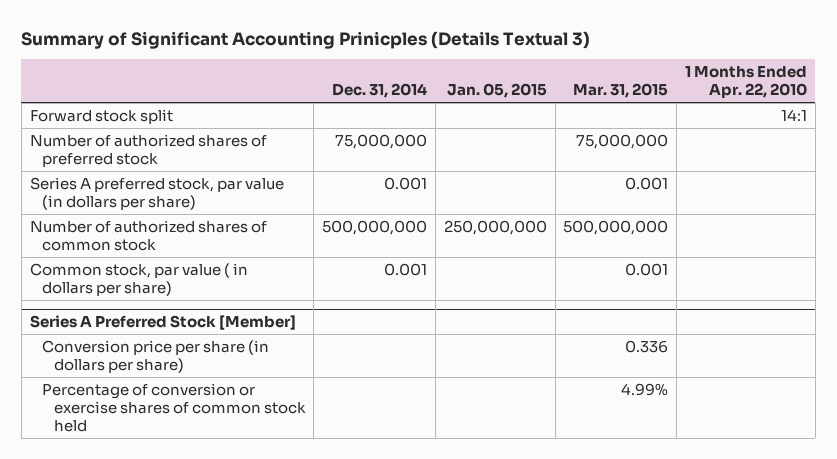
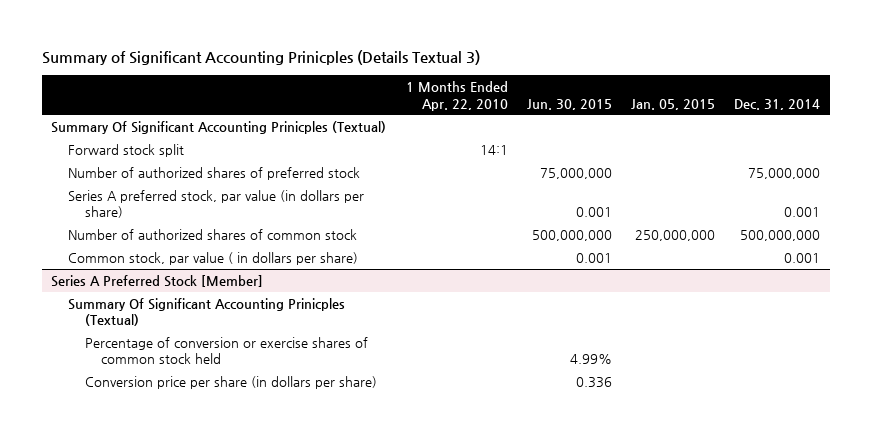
- | Dec. 31, 2014 | Jan. 05, 2015 | Mar. 31, 2015 | 1 Months Ended Apr. 22, 2010
+ | 1 Months Ended Apr. 22, 2010 | Jun. 30, 2015 | Jan. 05, 2015 | Dec. 31, 2014
+ Summary Of Significant Accounting Prinicples (Textual)
@ Series A Preferred Stock [Member]
+ Summary Of Significant Accounting Prinicples (Textual)
moved down: Conversion price per share (in dollars per share) | | 0.336 | |

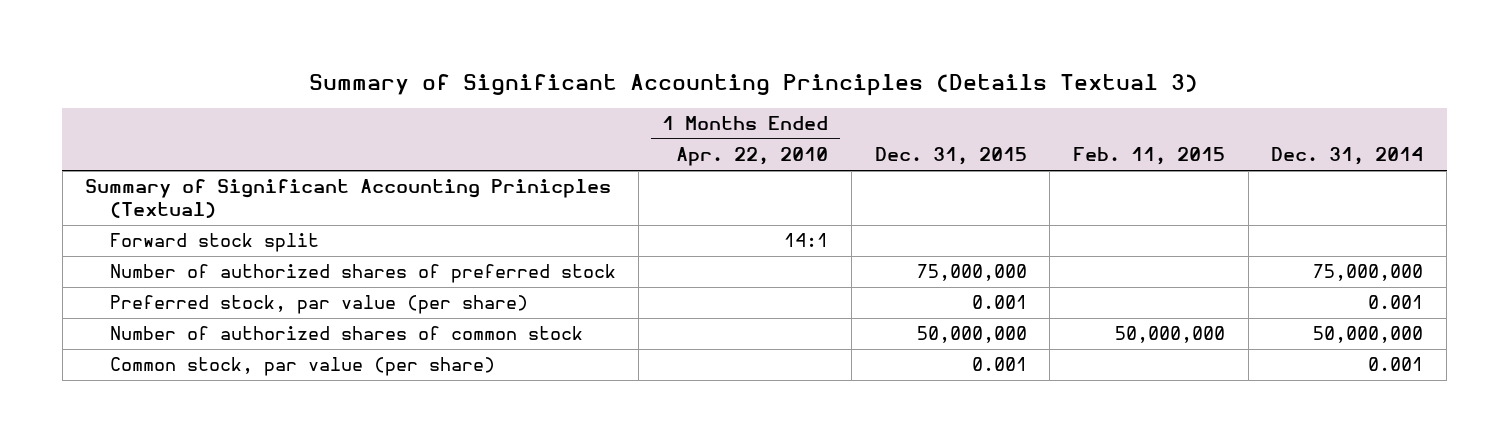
- Summary of Significant Accounting Prinicples (Details Textual 3)
+ Summary of Significant Accounting Principles (Details Textual 3)
- | 1 Months Ended Apr. 22, 2010 | Jun. 30, 2015 | Jan. 05, 2015 | Dec. 31, 2014
+ | 1 Months Ended Apr. 22, 2010 | Dec. 31, 2015 | Feb. 11, 2015 | Dec. 31, 2014
- Summary Of Significant Accounting Prinicples (Textual)
+ Summary of Significant Accounting Prinicples (Textual)
- Series A preferred stock, par value (in dollars per share) | | 0.001 | | 0.001
- Number of authorized shares of common stock | | 500,000,000 | 250,000,000 | 500,000,000
- Common stock, par value ( in dollars per share) | | 0.001 | | 0.001
- Series A Preferred Stock [Member]
- Summary Of Significant Accounting Prinicples (Textual)
- Percentage of conversion or exercise shares of common stock held | | 4.99% | |
- Conversion price per share (in dollars per share) | | 0.336 | |
+ Preferred stock, par value (per share) | | 0.001 | | 0.001
+ Number of authorized shares of common stock | | 50,000,000 | 50,000,000 | 50,000,000
+ Common stock, par value (per share) | | 0.001 | | 0.001

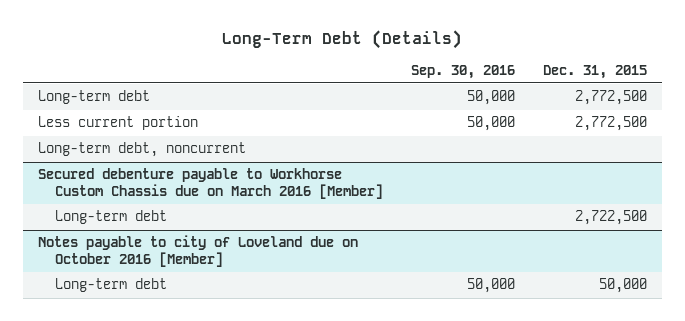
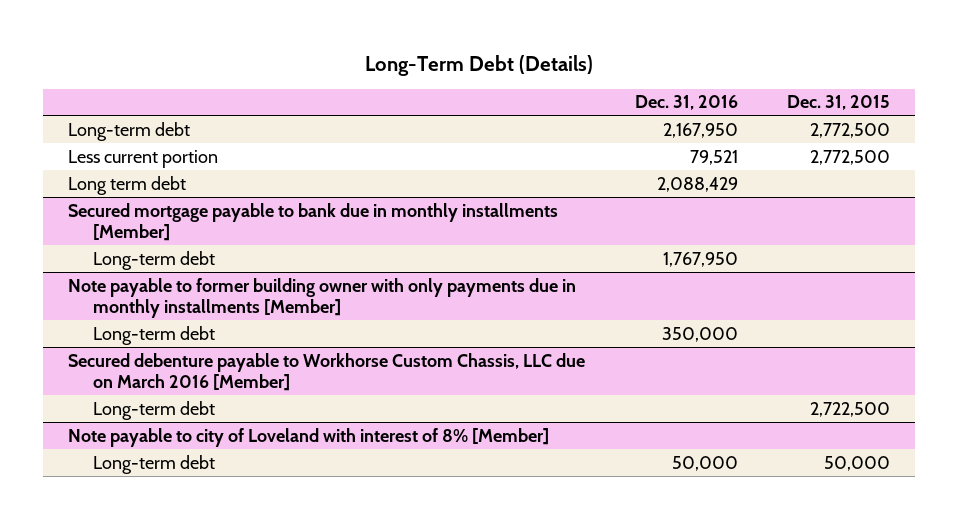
- | Sep. 30, 2016 | Dec. 31, 2015
+ | Dec. 31, 2016 | Dec. 31, 2015
- Long-term debt, noncurrent
- Secured debenture payable to Workhorse Custom Chassis due on March 2016 [Member]
+ Long term debt | 2,088,429 |
+ Secured mortgage payable to bank due in monthly installments [Member]
+ Long-term debt | 1,767,950 |
+ Note payable to former building owner with only payments due in monthly installments [Member]
+ Long-term debt | 350,000 |
+ Secured debenture payable to Workhorse Custom Chassis, LLC due on March 2016 [Member]
- Notes payable to city of Loveland due on October 2016 [Member]
+ Note payable to city of Loveland with interest of 8% [Member]

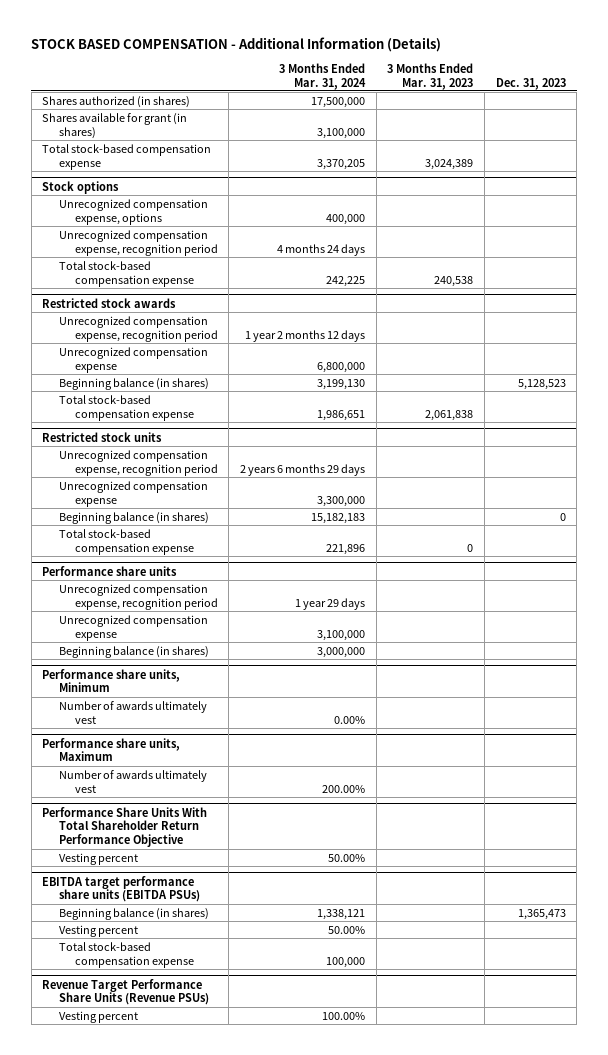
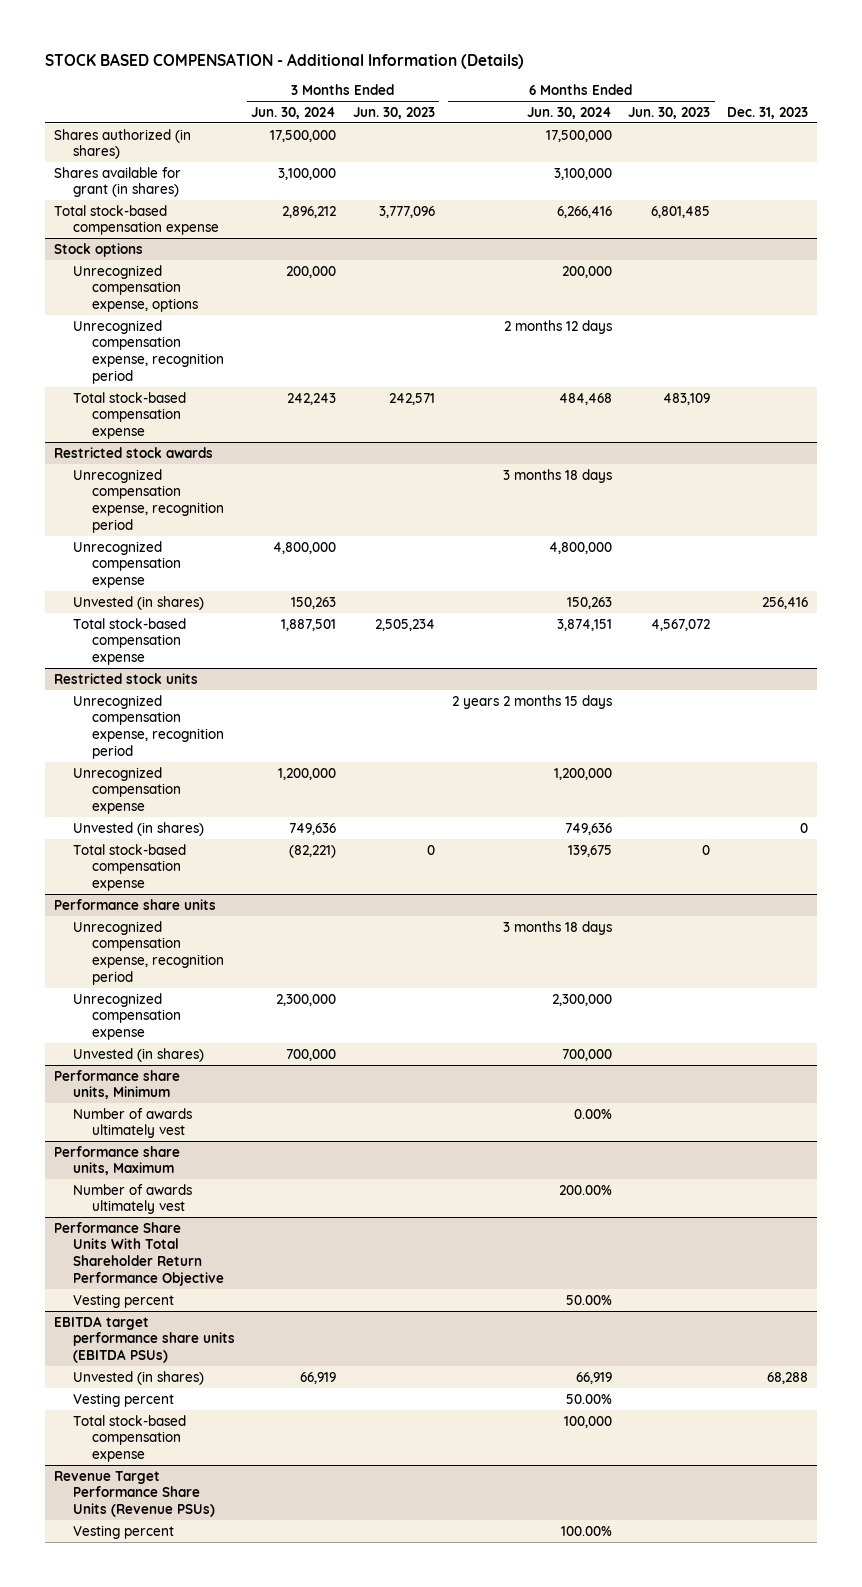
- | 3 Months Ended Mar. 31, 2024 | 3 Months Ended Mar. 31, 2023 | Dec. 31, 2023
+ | 3 Months Ended Jun. 30, 2024 | 3 Months Ended Jun. 30, 2023 | 6 Months Ended Jun. 30, 2024 | 6 Months Ended Jun. 30, 2023 | Dec. 31, 2023
@ Restricted stock awards
- Beginning balance (in shares) | 3,199,130 | | 5,128,523
+ Unvested (in shares) | 150,263 | | 150,263 | | 256,416
@ Restricted stock units
- Beginning balance (in shares) | 15,182,183 | | 0
+ Unvested (in shares) | 749,636 | | 749,636 | | 0
@ Performance share units
- Beginning balance (in shares) | 3,000,000 | |
+ Unvested (in shares) | 700,000 | | 700,000 | |
@ EBITDA target performance share units (EBITDA PSUs)
- Beginning balance (in shares) | 1,338,121 | | 1,365,473
+ Unvested (in shares) | 66,919 | | 66,919 | | 68,288

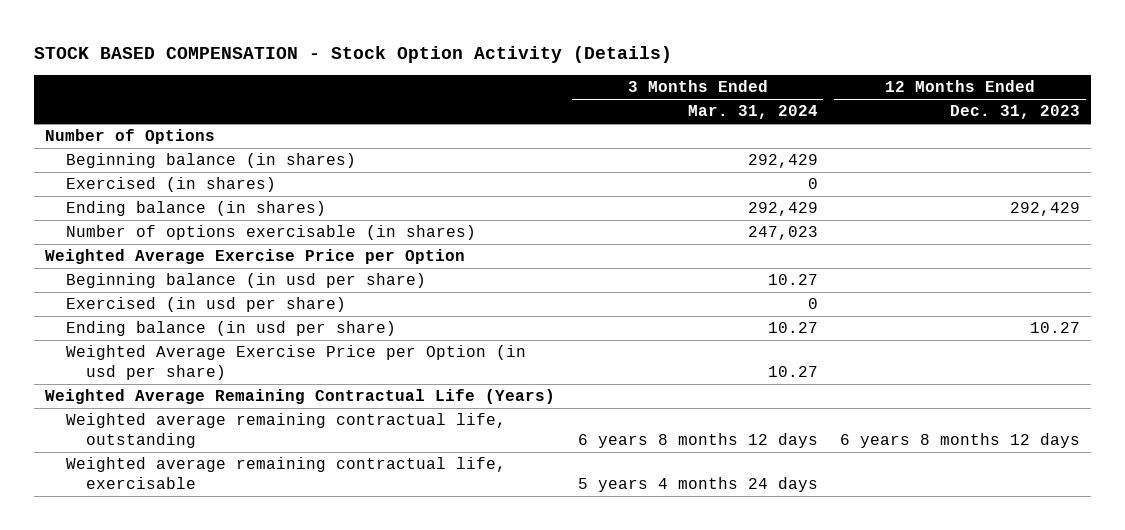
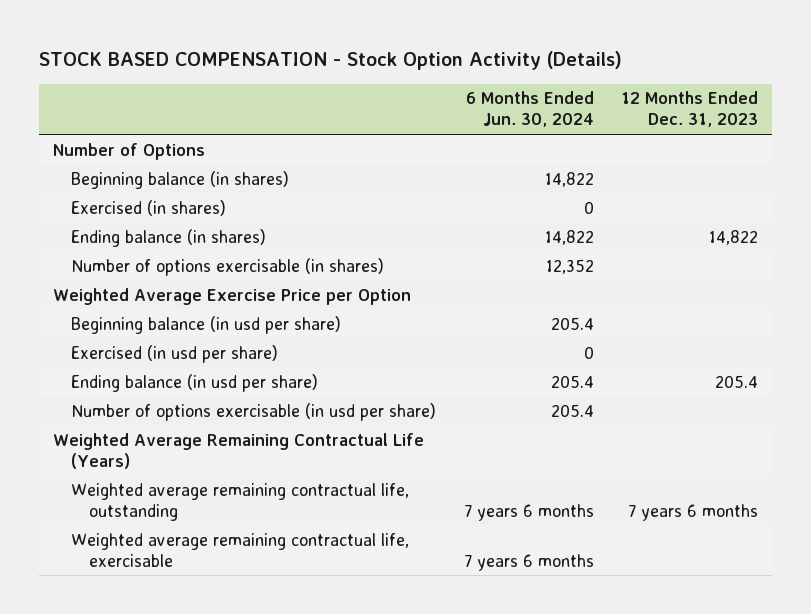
- | 3 Months Ended Mar. 31, 2024 | 12 Months Ended Dec. 31, 2023
+ | 6 Months Ended Jun. 30, 2024 | 12 Months Ended Dec. 31, 2023
- Ending balance (in shares) | 292,429 | 292,429
+ Ending balance (in shares) | 14,822 | 14,822
- Ending balance (in usd per share) | 10.27 | 10.27
- Weighted Average Exercise Price per Option (in usd per share) | 10.27 |
+ Ending balance (in usd per share) | 205.4 | 205.4
+ Number of options exercisable (in usd per share) | 205.4 |
- Weighted average remaining contractual life, outstanding | 6 years 8 months 12 days | 6 years 8 months 12 days
+ Weighted average remaining contractual life, outstanding | 7 years 6 months | 7 years 6 months

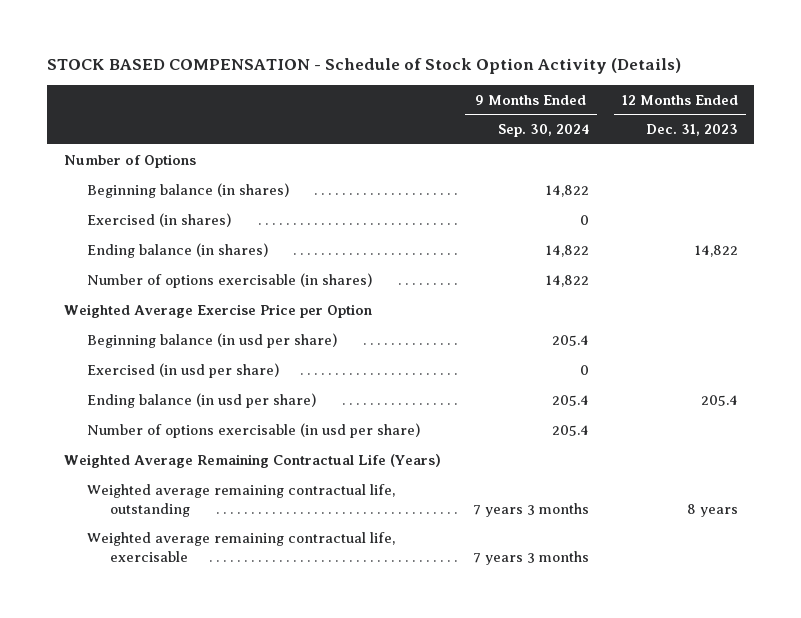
- STOCK BASED COMPENSATION - Stock Option Activity (Details)
+ STOCK BASED COMPENSATION - Schedule of Stock Option Activity (Details)
- | 6 Months Ended Jun. 30, 2024 | 12 Months Ended Dec. 31, 2023
+ | 9 Months Ended Sep. 30, 2024 | 12 Months Ended Dec. 31, 2023
- Weighted average remaining contractual life, outstanding | 7 years 6 months | 7 years 6 months
+ Weighted average remaining contractual life, outstanding | 7 years 3 months | 8 years

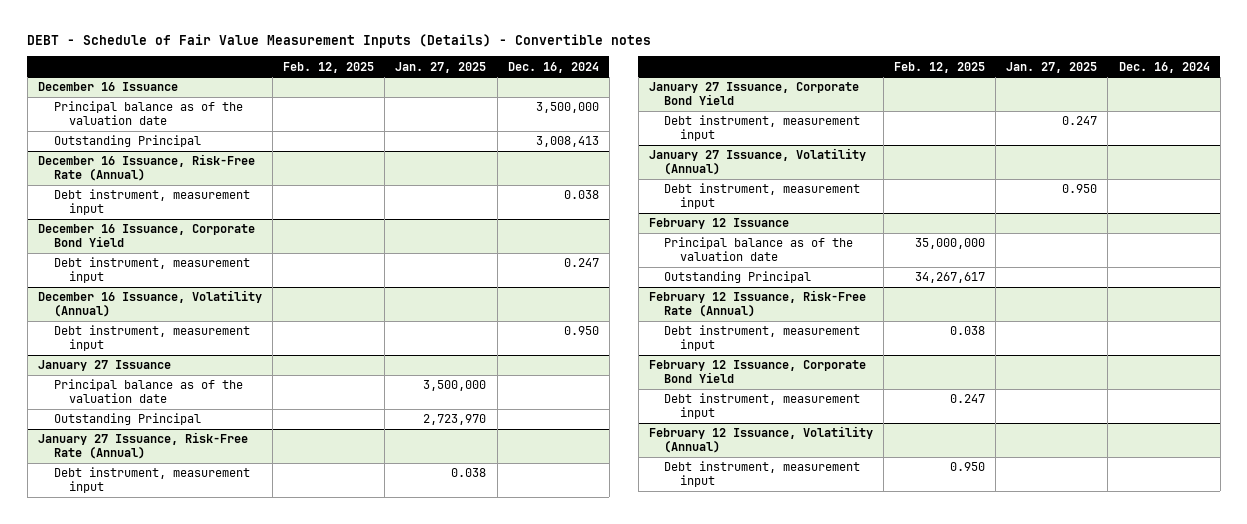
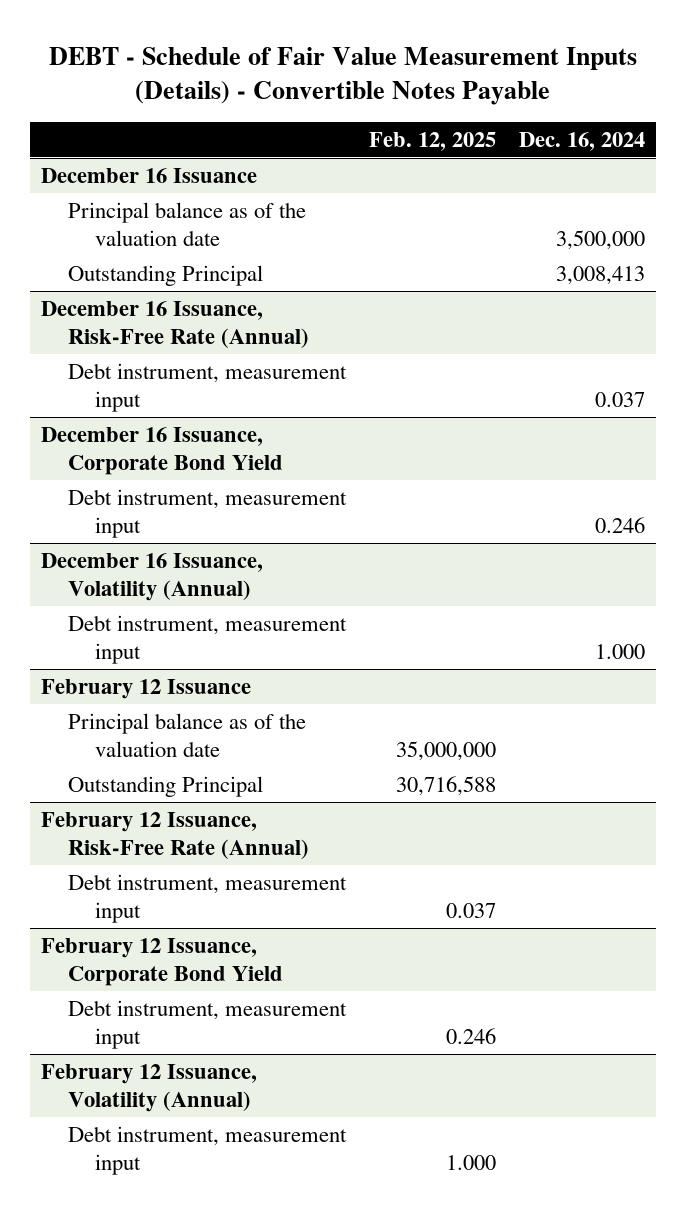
- DEBT - Schedule of Fair Value Measurement Inputs (Details) - Convertible notes
+ DEBT - Schedule of Fair Value Measurement Inputs (Details) - Convertible Notes Payable
- | Feb. 12, 2025 | Jan. 27, 2025 | Dec. 16, 2024
+ | Feb. 12, 2025 | Dec. 16, 2024
@ December 16 Issuance, Risk-Free Rate (Annual)
- Debt instrument, measurement input | | | 0.038
+ Debt instrument, measurement input | | 0.037
@ December 16 Issuance, Corporate Bond Yield
- Debt instrument, measurement input | | | 0.247
+ Debt instrument, measurement input | | 0.246
@ December 16 Issuance, Volatility (Annual)
- Debt instrument, measurement input | | | 0.950
- January 27 Issuance
- Principal balance as of the valuation date | | 3,500,000 |
- Outstanding Principal | | 2,723,970 |
- January 27 Issuance, Risk-Free Rate (Annual)
- Debt instrument, measurement input | | 0.038 |
- January 27 Issuance, Corporate Bond Yield
- Debt instrument, measurement input | | 0.247 |
- January 27 Issuance, Volatility (Annual)
- Debt instrument, measurement input | | 0.950 |
@ December 16 Issuance, Volatility (Annual)
+ Debt instrument, measurement input | | 1.000
@ February 12 Issuance
- Outstanding Principal | 34,267,617 | |
+ Outstanding Principal | 30,716,588 |
@ February 12 Issuance, Risk-Free Rate (Annual)
- Debt instrument, measurement input | 0.038 | |
+ Debt instrument, measurement input | 0.037 |
@ February 12 Issuance, Corporate Bond Yield
- Debt instrument, measurement input | 0.247 | |
+ Debt instrument, measurement input | 0.246 |
@ February 12 Issuance, Volatility (Annual)
- Debt instrument, measurement input | 0.950 | |
+ Debt instrument, measurement input | 1.000 |

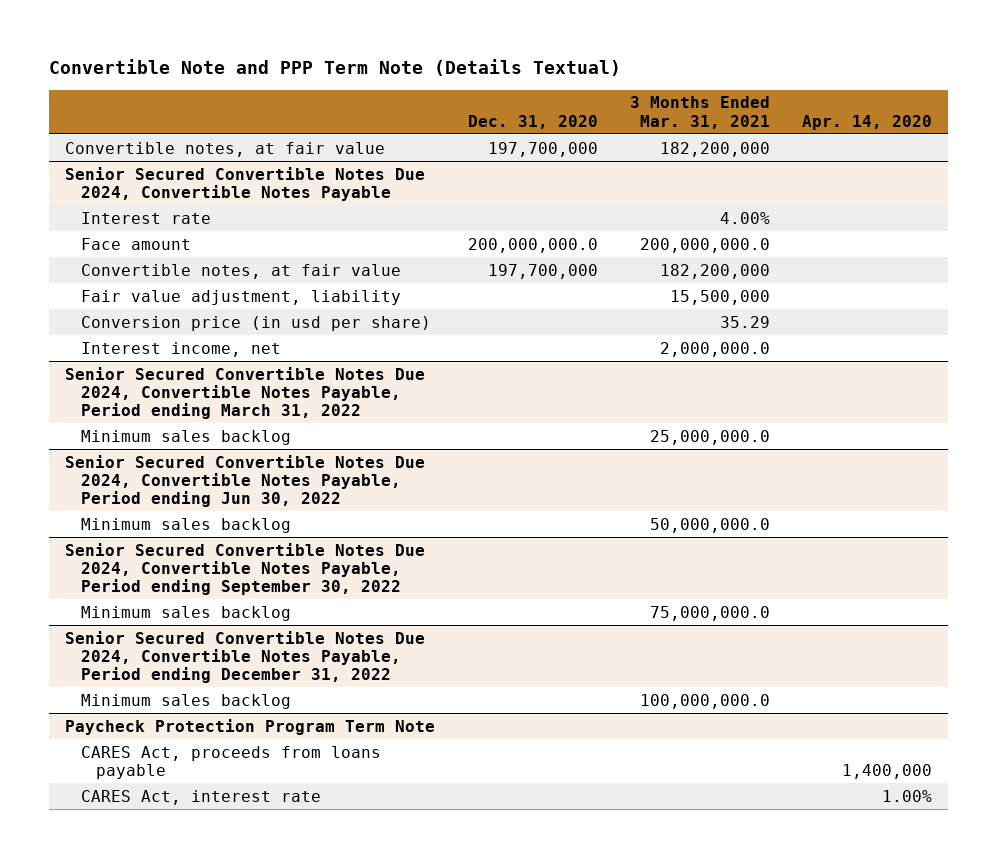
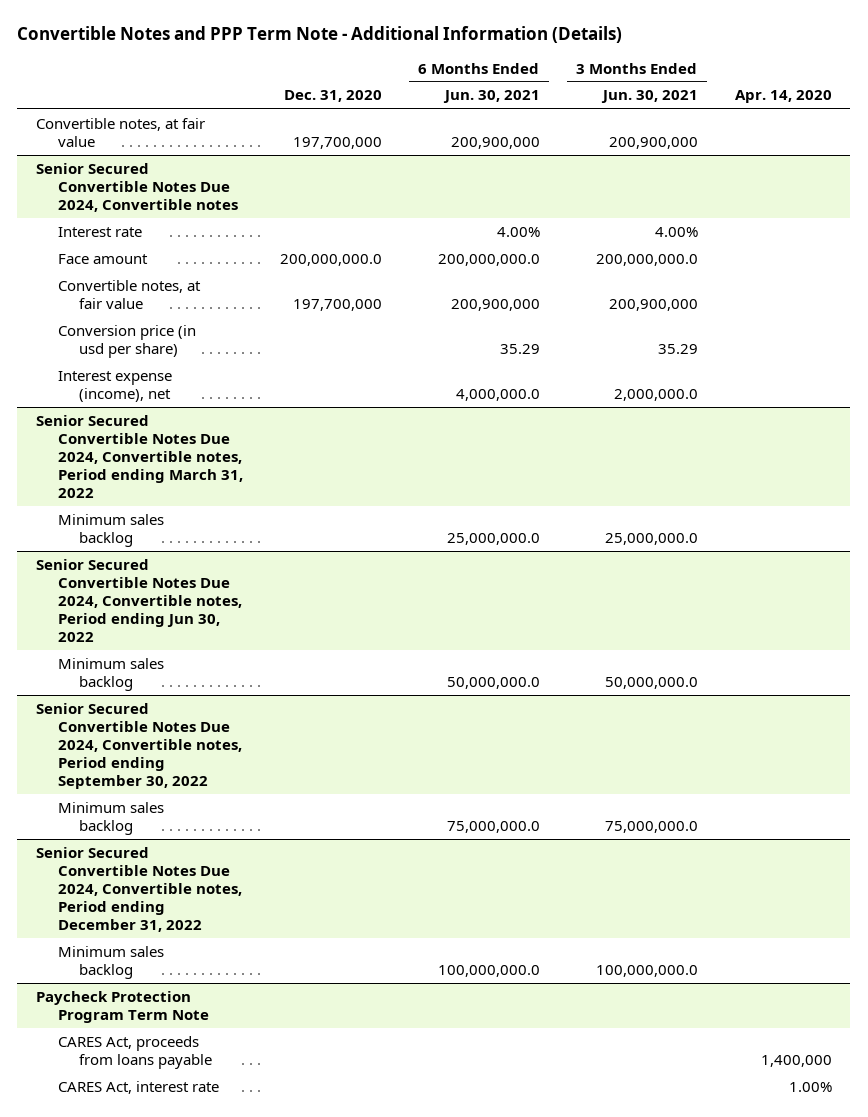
- Convertible Note and PPP Term Note (Details Textual)
+ Convertible Notes and PPP Term Note - Additional Information (Details)
- | Dec. 31, 2020 | 3 Months Ended Mar. 31, 2021 | Apr. 14, 2020
+ | Dec. 31, 2020 | 6 Months Ended Jun. 30, 2021 | 3 Months Ended Jun. 30, 2021 | Apr. 14, 2020
- Senior Secured Convertible Notes Due 2024, Convertible Notes Payable
+ Senior Secured Convertible Notes Due 2024, Convertible notes
- Fair value adjustment, liability | | 15,500,000 |
- Interest income, net | | 2,000,000.0 |
- Senior Secured Convertible Notes Due 2024, Convertible Notes Payable, Period ending March 31, 2022
+ Interest expense (income), net | | 4,000,000.0 | 2,000,000.0 |
+ Senior Secured Convertible Notes Due 2024, Convertible notes, Period ending March 31, 2022
- Senior Secured Convertible Notes Due 2024, Convertible Notes Payable, Period ending Jun 30, 2022
+ Senior Secured Convertible Notes Due 2024, Convertible notes, Period ending Jun 30, 2022
- Senior Secured Convertible Notes Due 2024, Convertible Notes Payable, Period ending September 30, 2022
+ Senior Secured Convertible Notes Due 2024, Convertible notes, Period ending September 30, 2022
- Senior Secured Convertible Notes Due 2024, Convertible Notes Payable, Period ending December 31, 2022
+ Senior Secured Convertible Notes Due 2024, Convertible notes, Period ending December 31, 2022

